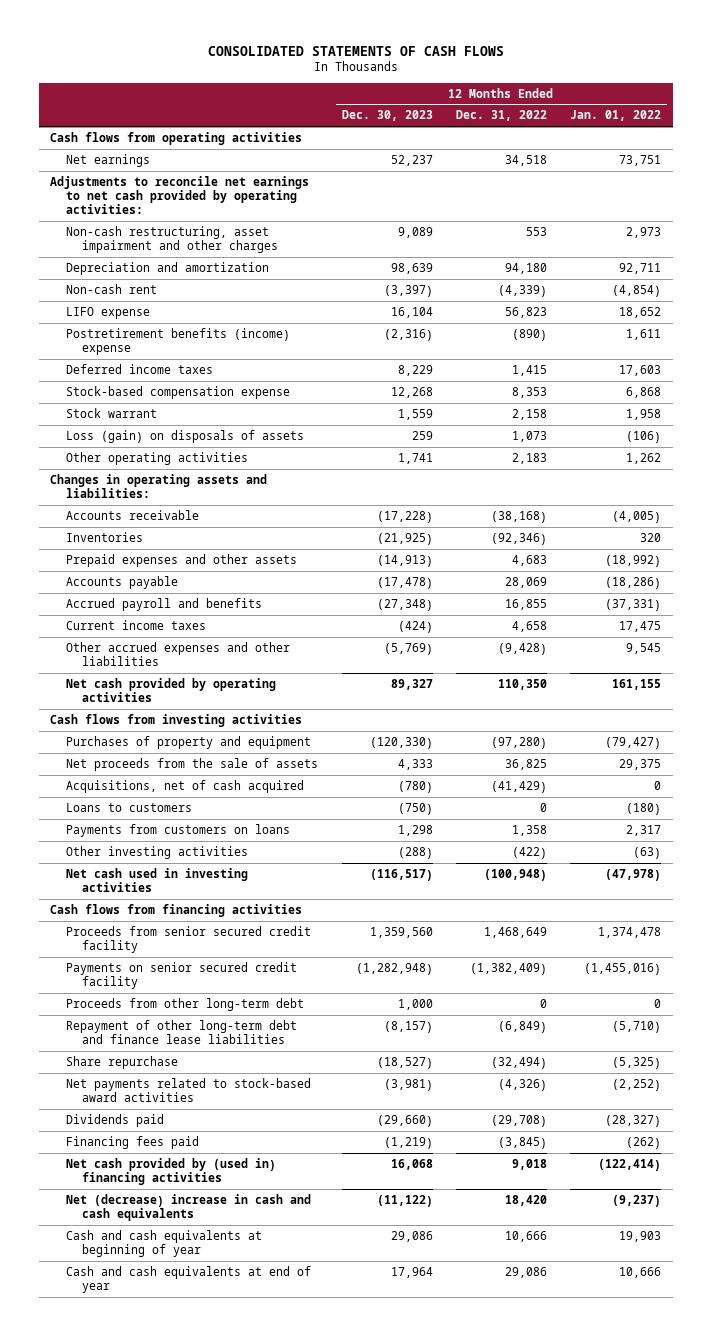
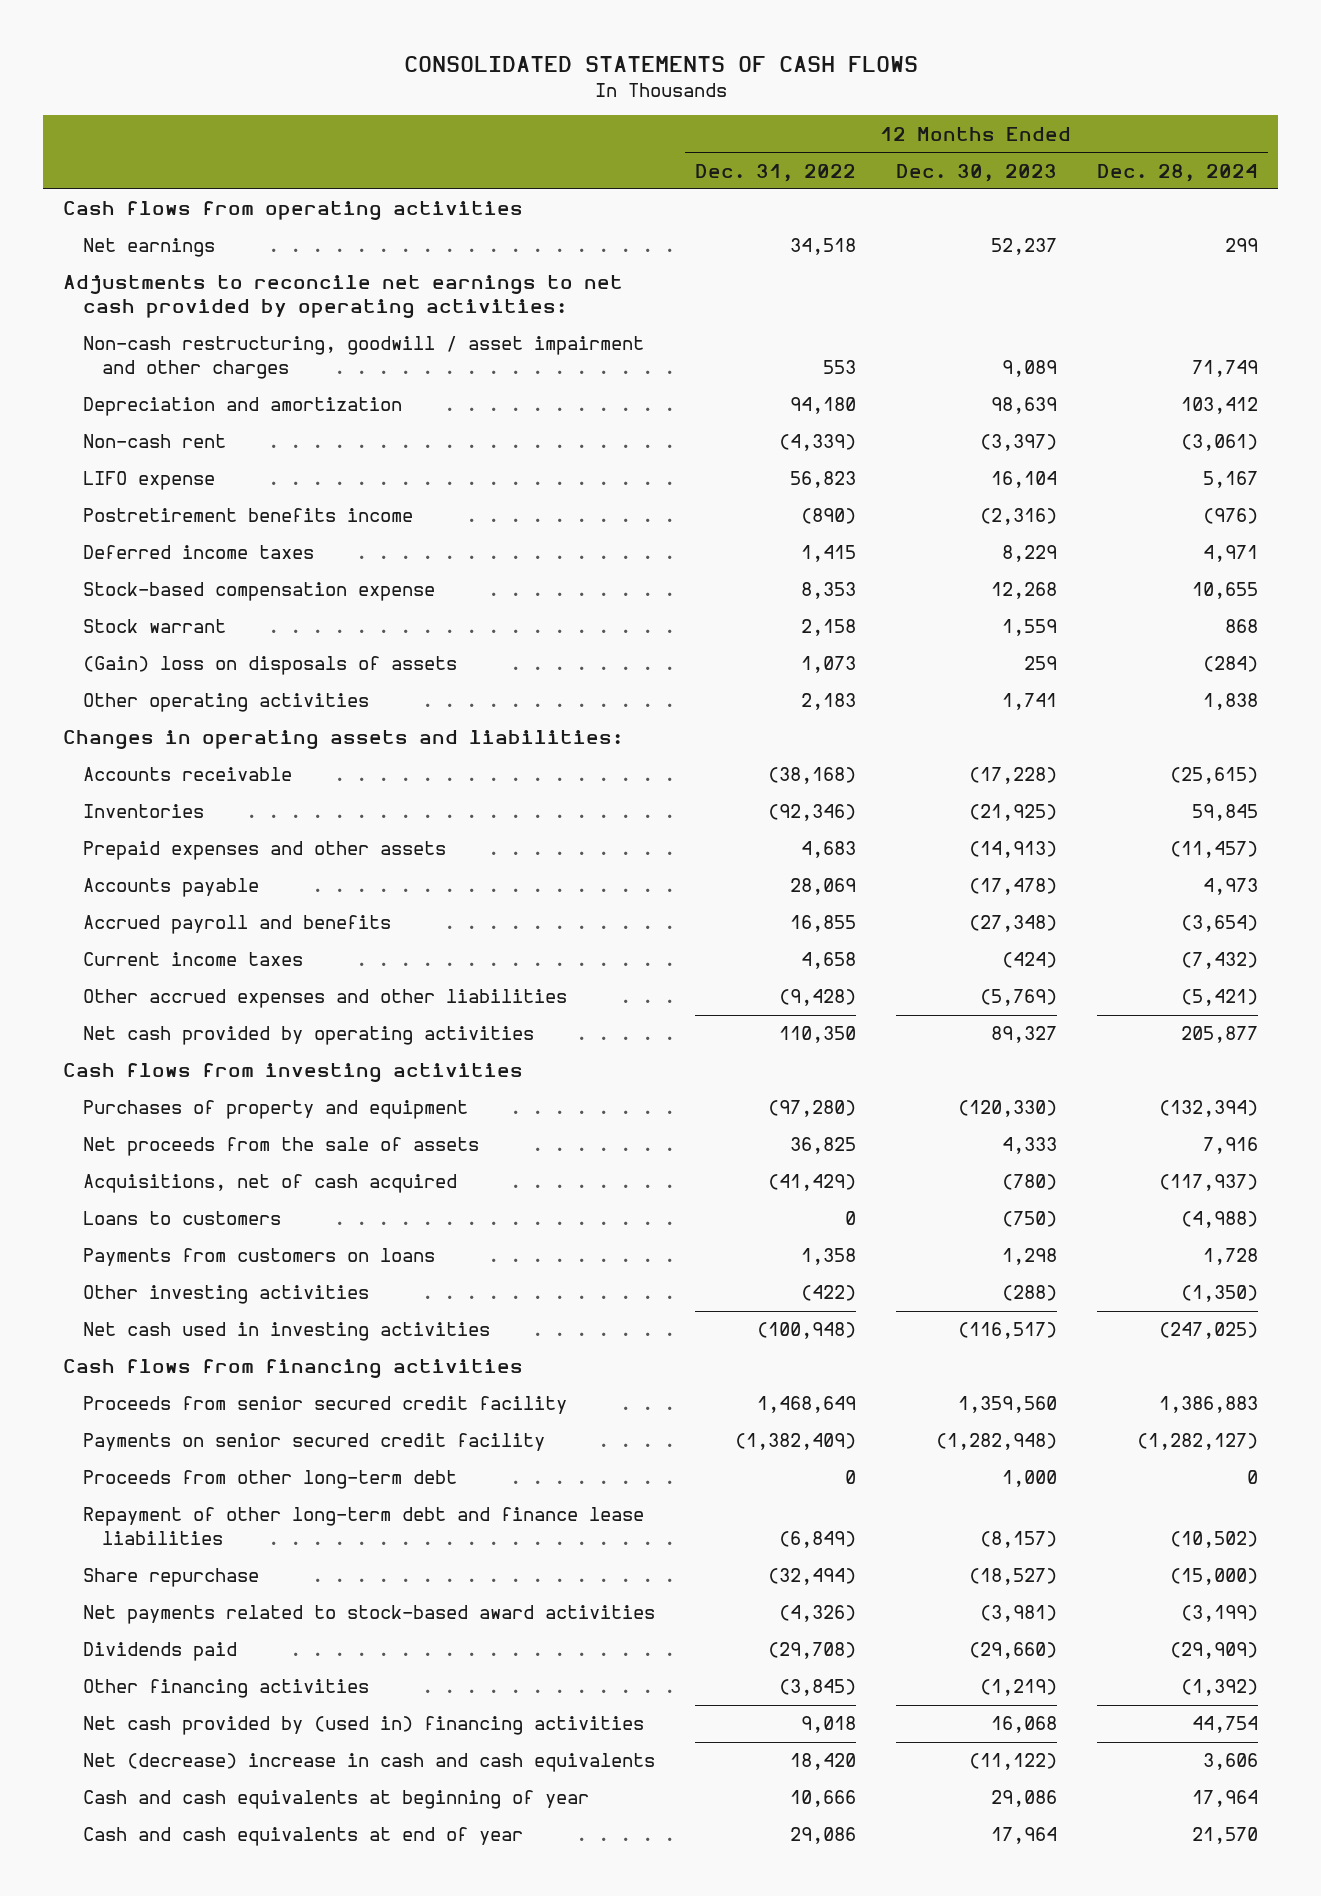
- | 12 Months Ended Dec. 30, 2023 | 12 Months Ended Dec. 31, 2022 | 12 Months Ended Jan. 01, 2022
+ | 12 Months Ended Dec. 31, 2022 | 12 Months Ended Dec. 30, 2023 | 12 Months Ended Dec. 28, 2024
- Non-cash restructuring, asset impairment and other charges | 9,089 | 553 | 2,973
+ Non-cash restructuring, goodwill / asset impairment and other charges | 553 | 9,089 | 71,749
- Postretirement benefits (income) expense | (2,316) | (890) | 1,611
+ Postretirement benefits income | (890) | (2,316) | (976)
- Loss (gain) on disposals of assets | 259 | 1,073 | (106)
+ (Gain) loss on disposals of assets | 1,073 | 259 | (284)
- Financing fees paid | (1,219) | (3,845) | (262)
+ Other financing activities | (3,845) | (1,219) | (1,392)

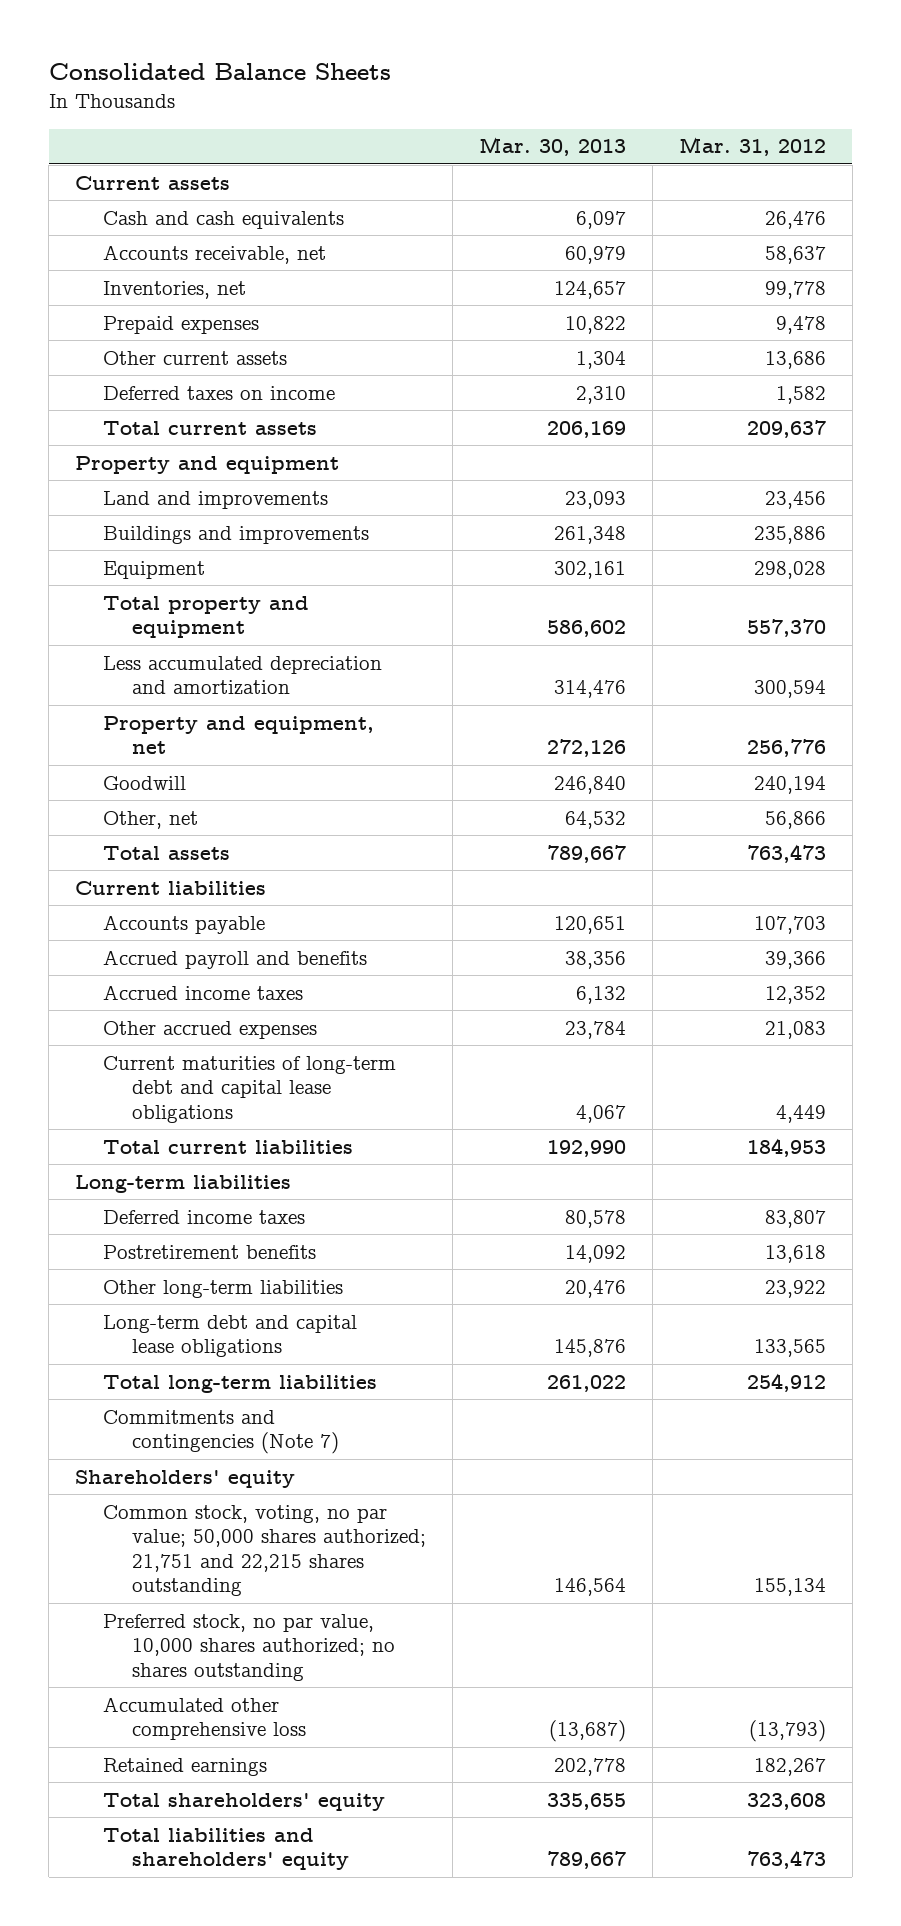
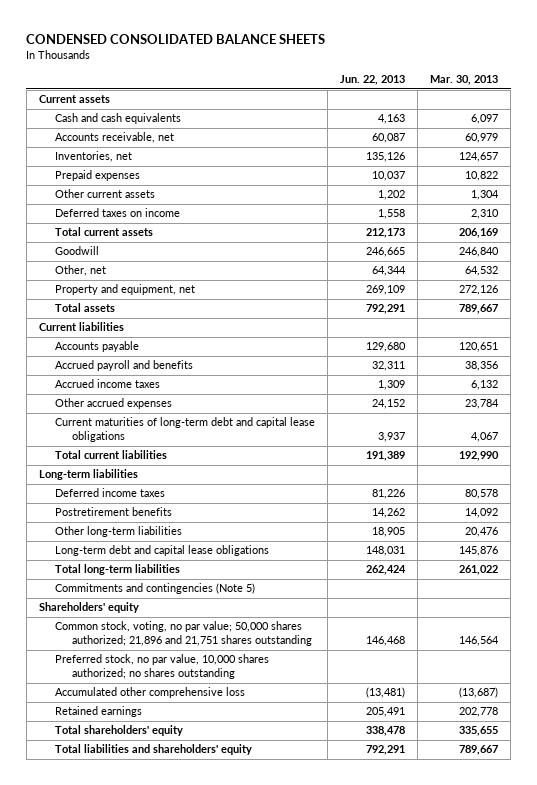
- Consolidated Balance Sheets
+ CONDENSED CONSOLIDATED BALANCE SHEETS
- | Mar. 30, 2013 | Mar. 31, 2012
+ | Jun. 22, 2013 | Mar. 30, 2013
- Property and equipment
- Land and improvements | 23,093 | 23,456
- Buildings and improvements | 261,348 | 235,886
- Equipment | 302,161 | 298,028
- Total property and equipment | 586,602 | 557,370
- Less accumulated depreciation and amortization | 314,476 | 300,594
moved down: Property and equipment, net | 269,109 | 272,126
- Commitments and contingencies (Note 7)
+ Commitments and contingencies (Note 5)
- Common stock, voting, no par value; 50,000 shares authorized; 21,751 and 22,215 shares outstanding | 146,564 | 155,134
+ Common stock, voting, no par value; 50,000 shares authorized; 21,896 and 21,751 shares outstanding | 146,468 | 146,564

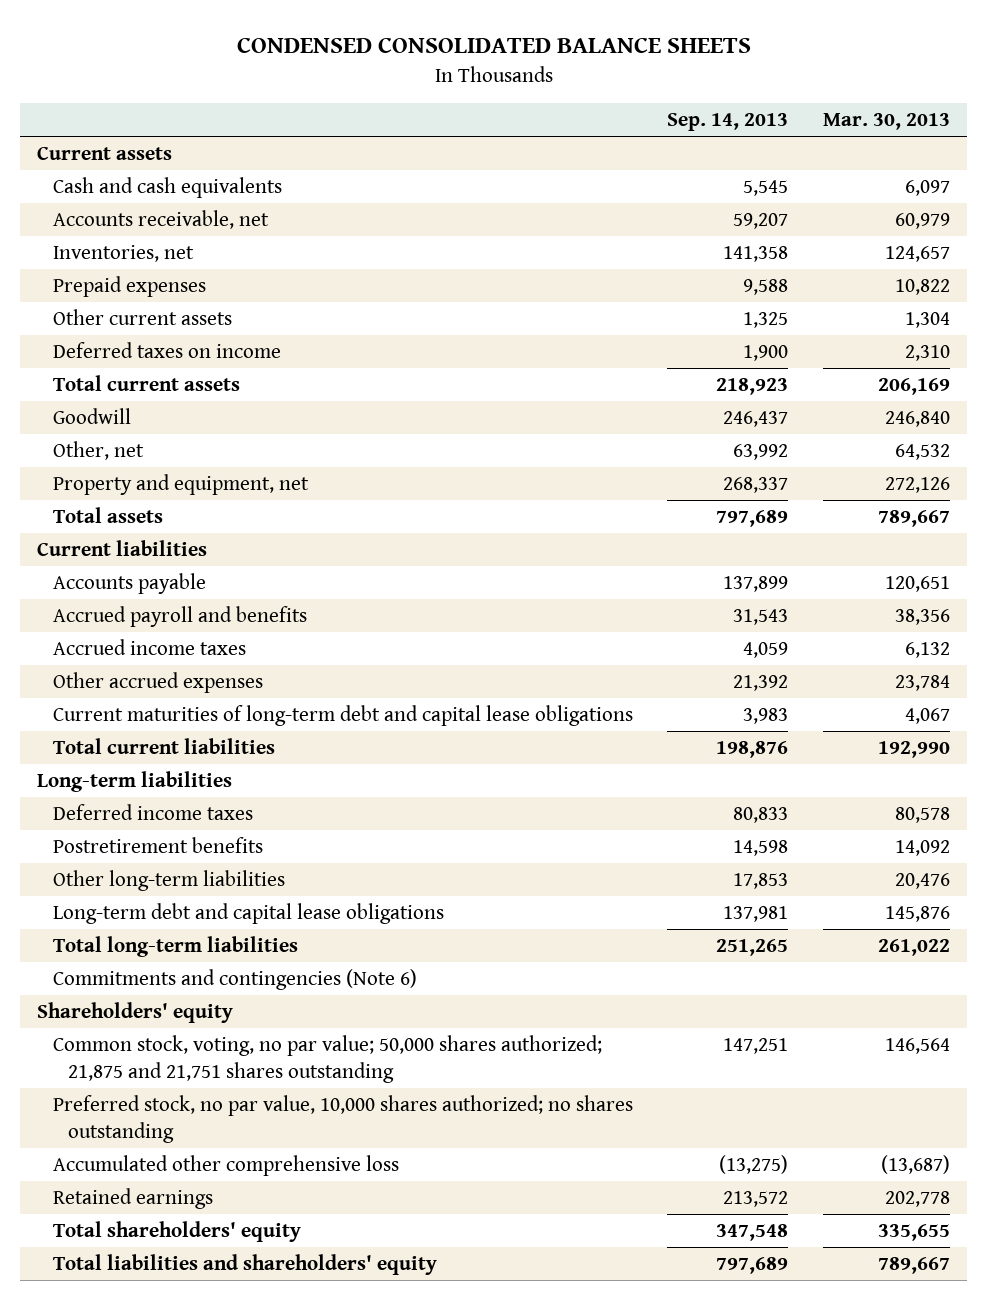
- | Jun. 22, 2013 | Mar. 30, 2013
+ | Sep. 14, 2013 | Mar. 30, 2013
- Commitments and contingencies (Note 5)
+ Commitments and contingencies (Note 6)
- Common stock, voting, no par value; 50,000 shares authorized; 21,896 and 21,751 shares outstanding | 146,468 | 146,564
+ Common stock, voting, no par value; 50,000 shares authorized; 21,875 and 21,751 shares outstanding | 147,251 | 146,564

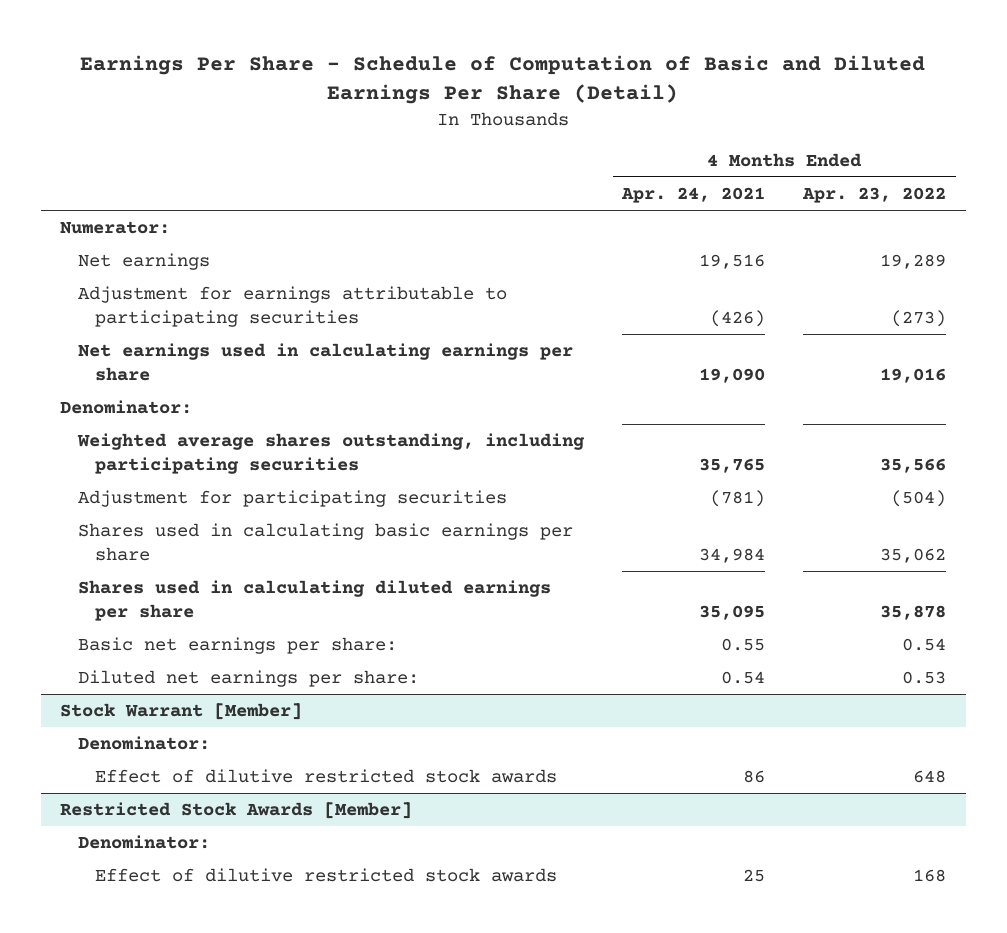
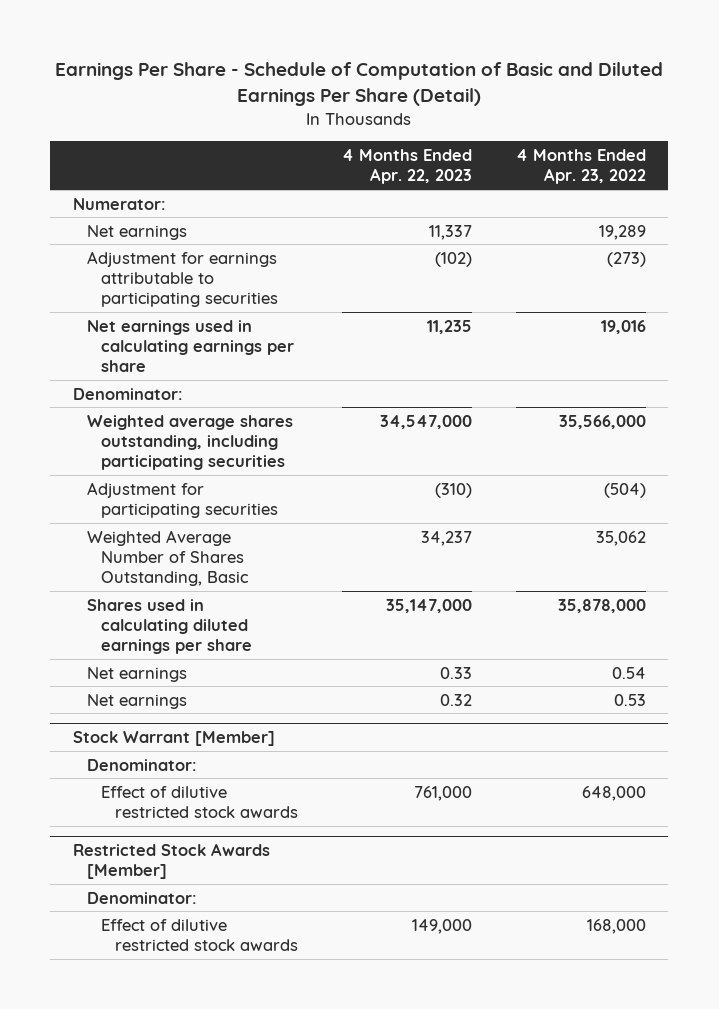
- | 4 Months Ended Apr. 24, 2021 | 4 Months Ended Apr. 23, 2022
+ | 4 Months Ended Apr. 22, 2023 | 4 Months Ended Apr. 23, 2022
- Weighted average shares outstanding, including participating securities | 35,765 | 35,566
+ Weighted average shares outstanding, including participating securities | 34,547,000 | 35,566,000
- Shares used in calculating basic earnings per share | 34,984 | 35,062
- Shares used in calculating diluted earnings per share | 35,095 | 35,878
- Basic net earnings per share: | 0.55 | 0.54
- Diluted net earnings per share: | 0.54 | 0.53
+ Weighted Average Number of Shares Outstanding, Basic | 34,237 | 35,062
+ Shares used in calculating diluted earnings per share | 35,147,000 | 35,878,000
+ Net earnings | 0.33 | 0.54
+ Net earnings | 0.32 | 0.53
@ Stock Warrant [Member]
- Effect of dilutive restricted stock awards | 86 | 648
+ Effect of dilutive restricted stock awards | 761,000 | 648,000
@ Restricted Stock Awards [Member]
- Effect of dilutive restricted stock awards | 25 | 168
+ Effect of dilutive restricted stock awards | 149,000 | 168,000

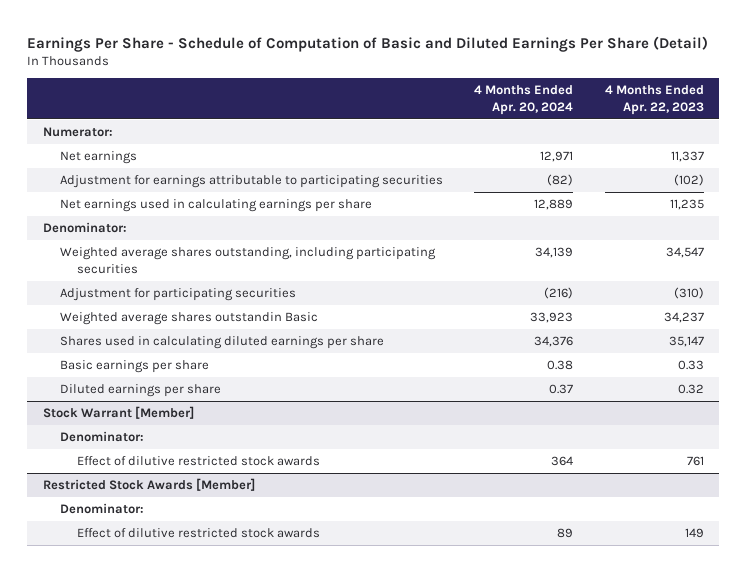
- | 4 Months Ended Apr. 22, 2023 | 4 Months Ended Apr. 23, 2022
+ | 4 Months Ended Apr. 20, 2024 | 4 Months Ended Apr. 22, 2023
- Weighted average shares outstanding, including participating securities | 34,547,000 | 35,566,000
+ Weighted average shares outstanding, including participating securities | 34,139 | 34,547
- Weighted Average Number of Shares Outstanding, Basic | 34,237 | 35,062
- Shares used in calculating diluted earnings per share | 35,147,000 | 35,878,000
- Net earnings | 0.33 | 0.54
- Net earnings | 0.32 | 0.53
+ Weighted average shares outstandin Basic | 33,923 | 34,237
+ Shares used in calculating diluted earnings per share | 34,376 | 35,147
+ Basic earnings per share | 0.38 | 0.33
+ Diluted earnings per share | 0.37 | 0.32
@ Stock Warrant [Member]
- Effect of dilutive restricted stock awards | 761,000 | 648,000
+ Effect of dilutive restricted stock awards | 364 | 761
@ Restricted Stock Awards [Member]
- Effect of dilutive restricted stock awards | 149,000 | 168,000
+ Effect of dilutive restricted stock awards | 89 | 149

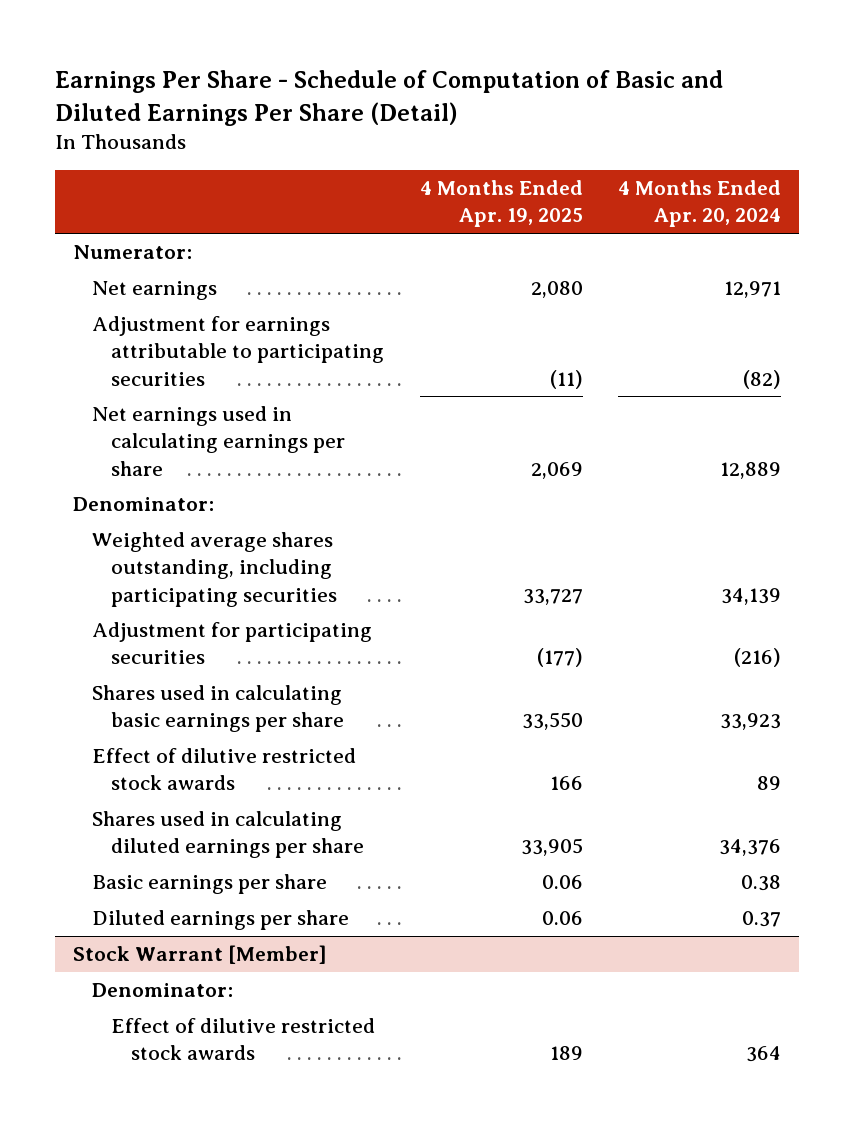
- | 4 Months Ended Apr. 20, 2024 | 4 Months Ended Apr. 22, 2023
+ | 4 Months Ended Apr. 19, 2025 | 4 Months Ended Apr. 20, 2024
- Weighted average shares outstandin Basic | 33,923 | 34,237
+ Shares used in calculating basic earnings per share | 33,550 | 33,923
+ Effect of dilutive restricted stock awards | 166 | 89
- Restricted Stock Awards [Member]
- Denominator:
- Effect of dilutive restricted stock awards | 89 | 149

